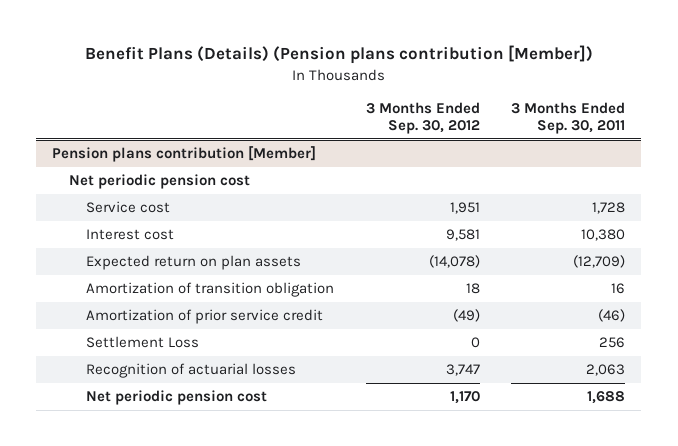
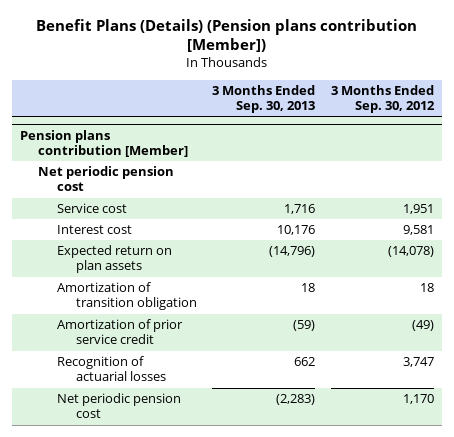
- | 3 Months Ended Sep. 30, 2012 | 3 Months Ended Sep. 30, 2011
+ | 3 Months Ended Sep. 30, 2013 | 3 Months Ended Sep. 30, 2012
@ Pension plans contribution [Member]
- Settlement Loss | 0 | 256

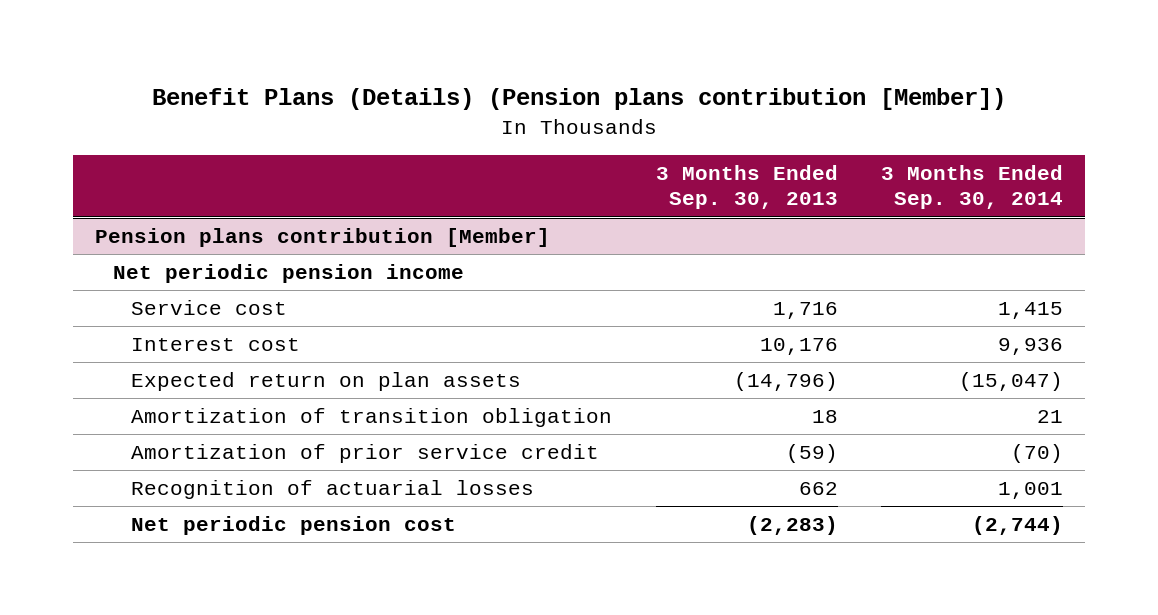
- | 3 Months Ended Sep. 30, 2013 | 3 Months Ended Sep. 30, 2012
+ | 3 Months Ended Sep. 30, 2013 | 3 Months Ended Sep. 30, 2014
@ Pension plans contribution [Member]
- Net periodic pension cost
+ Net periodic pension income

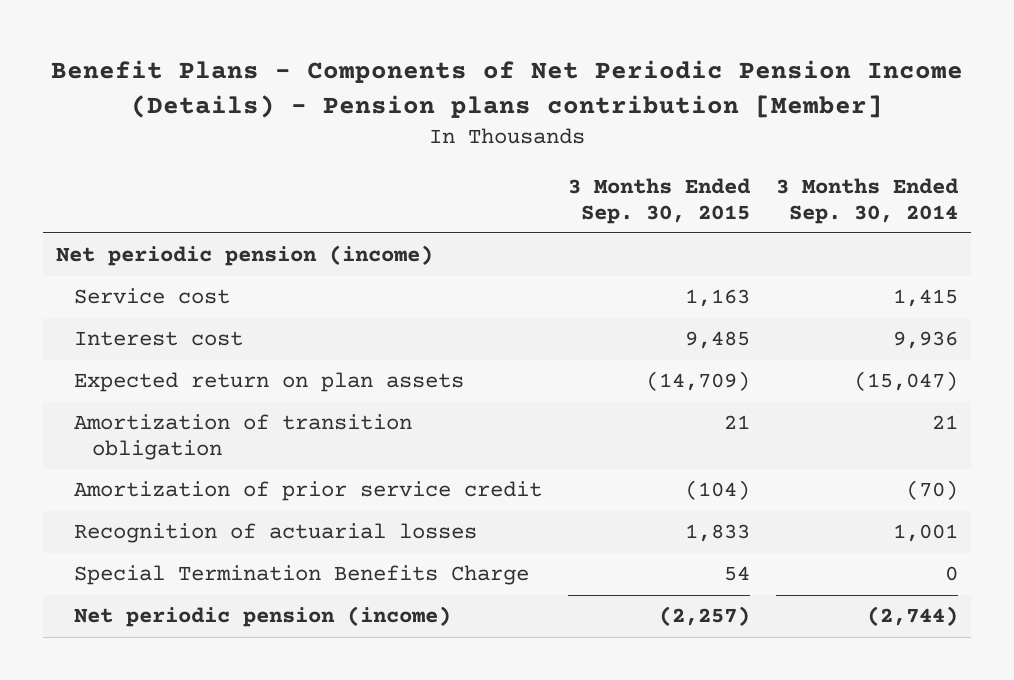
- Benefit Plans (Details) (Pension plans contribution [Member])
+ Benefit Plans - Components of Net Periodic Pension Income (Details) - Pension plans contribution [Member]
- | 3 Months Ended Sep. 30, 2013 | 3 Months Ended Sep. 30, 2014
+ | 3 Months Ended Sep. 30, 2015 | 3 Months Ended Sep. 30, 2014
- Pension plans contribution [Member]
- Net periodic pension income
+ Net periodic pension (income)
- Net periodic pension cost | (2,283) | (2,744)
+ Special Termination Benefits Charge | 54 | 0
+ Net periodic pension (income) | (2,257) | (2,744)

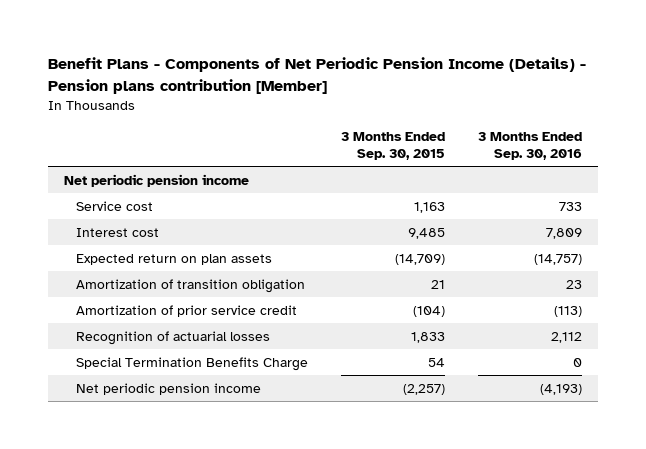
- | 3 Months Ended Sep. 30, 2015 | 3 Months Ended Sep. 30, 2014
+ | 3 Months Ended Sep. 30, 2015 | 3 Months Ended Sep. 30, 2016
- Net periodic pension (income)
+ Net periodic pension income
- Net periodic pension (income) | (2,257) | (2,744)
+ Net periodic pension income | (2,257) | (4,193)

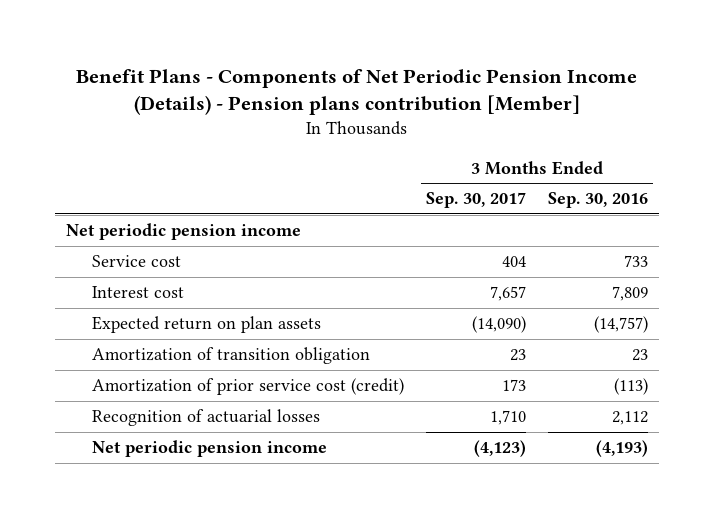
- | 3 Months Ended Sep. 30, 2015 | 3 Months Ended Sep. 30, 2016
+ | 3 Months Ended Sep. 30, 2017 | 3 Months Ended Sep. 30, 2016
- Amortization of prior service credit | (104) | (113)
+ Amortization of prior service cost (credit) | 173 | (113)
- Special Termination Benefits Charge | 54 | 0

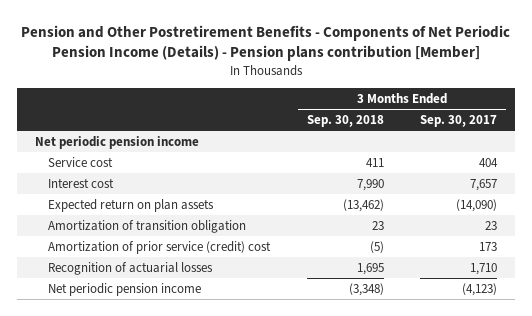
- Benefit Plans - Components of Net Periodic Pension Income (Details) - Pension plans contribution [Member]
+ Pension and Other Postretirement Benefits - Components of Net Periodic Pension Income (Details) - Pension plans contribution [Member]
- | 3 Months Ended Sep. 30, 2017 | 3 Months Ended Sep. 30, 2016
+ | 3 Months Ended Sep. 30, 2018 | 3 Months Ended Sep. 30, 2017
- Amortization of prior service cost (credit) | 173 | (113)
+ Amortization of prior service (credit) cost | (5) | 173

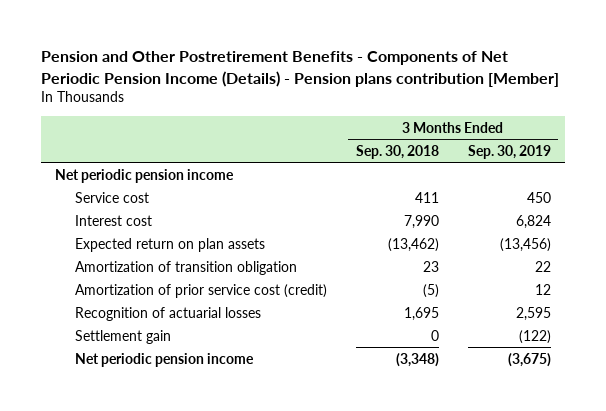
- | 3 Months Ended Sep. 30, 2018 | 3 Months Ended Sep. 30, 2017
+ | 3 Months Ended Sep. 30, 2018 | 3 Months Ended Sep. 30, 2019
- Amortization of prior service (credit) cost | (5) | 173
+ Amortization of prior service cost (credit) | (5) | 12
+ Settlement gain | 0 | (122)

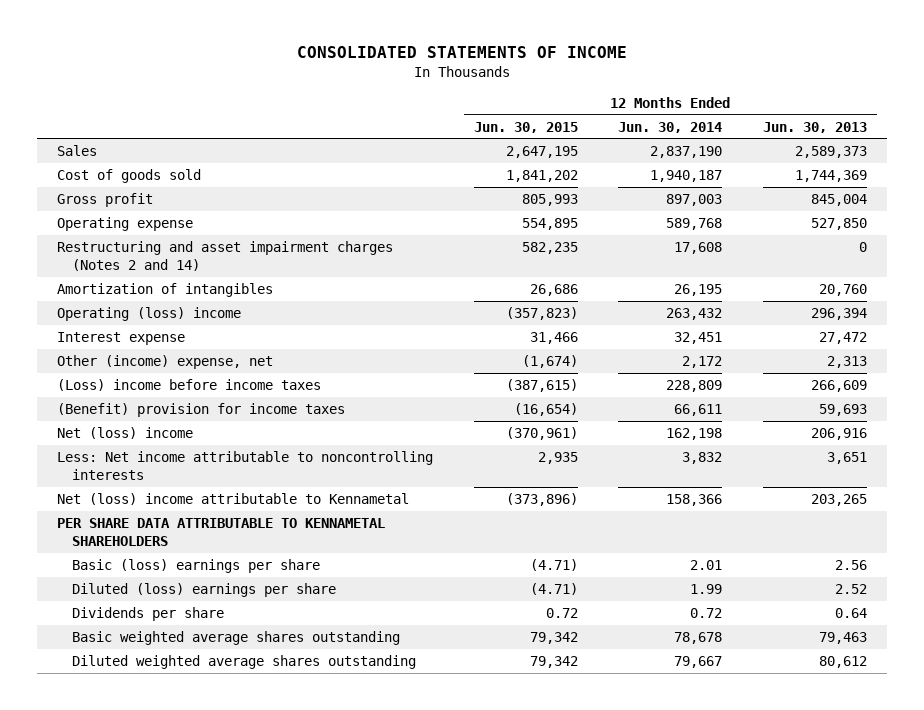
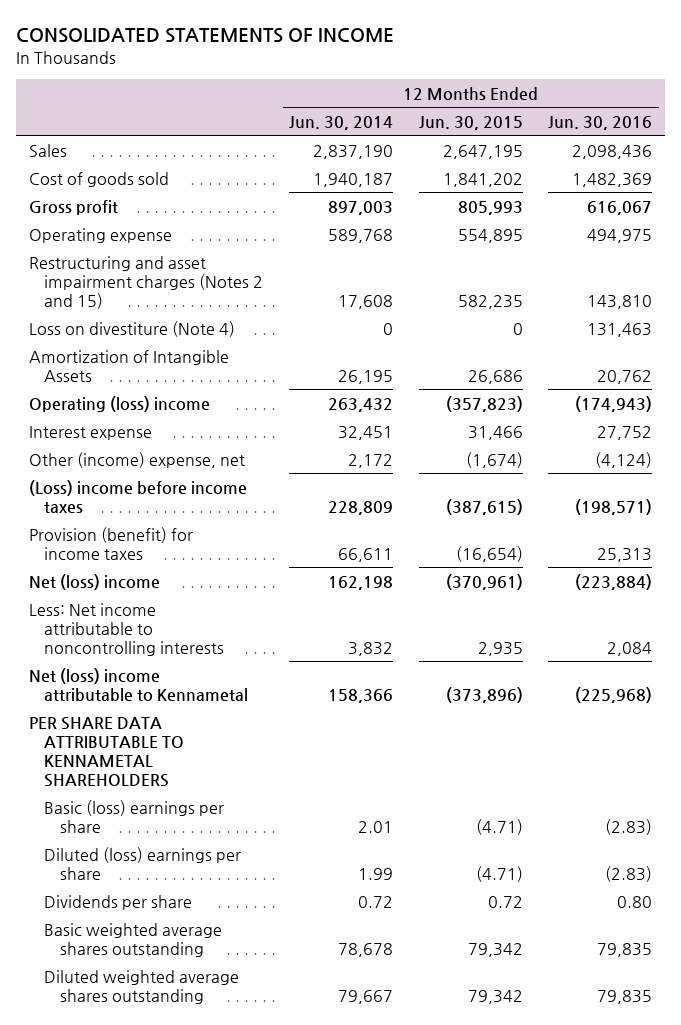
- | 12 Months Ended Jun. 30, 2015 | 12 Months Ended Jun. 30, 2014 | 12 Months Ended Jun. 30, 2013
+ | 12 Months Ended Jun. 30, 2014 | 12 Months Ended Jun. 30, 2015 | 12 Months Ended Jun. 30, 2016
- Restructuring and asset impairment charges (Notes 2 and 14) | 582,235 | 17,608 | 0
- Amortization of intangibles | 26,686 | 26,195 | 20,760
+ Restructuring and asset impairment charges (Notes 2 and 15) | 17,608 | 582,235 | 143,810
+ Loss on divestiture (Note 4) | 0 | 0 | 131,463
+ Amortization of Intangible Assets | 26,195 | 26,686 | 20,762
- (Benefit) provision for income taxes | (16,654) | 66,611 | 59,693
+ Provision (benefit) for income taxes | 66,611 | (16,654) | 25,313

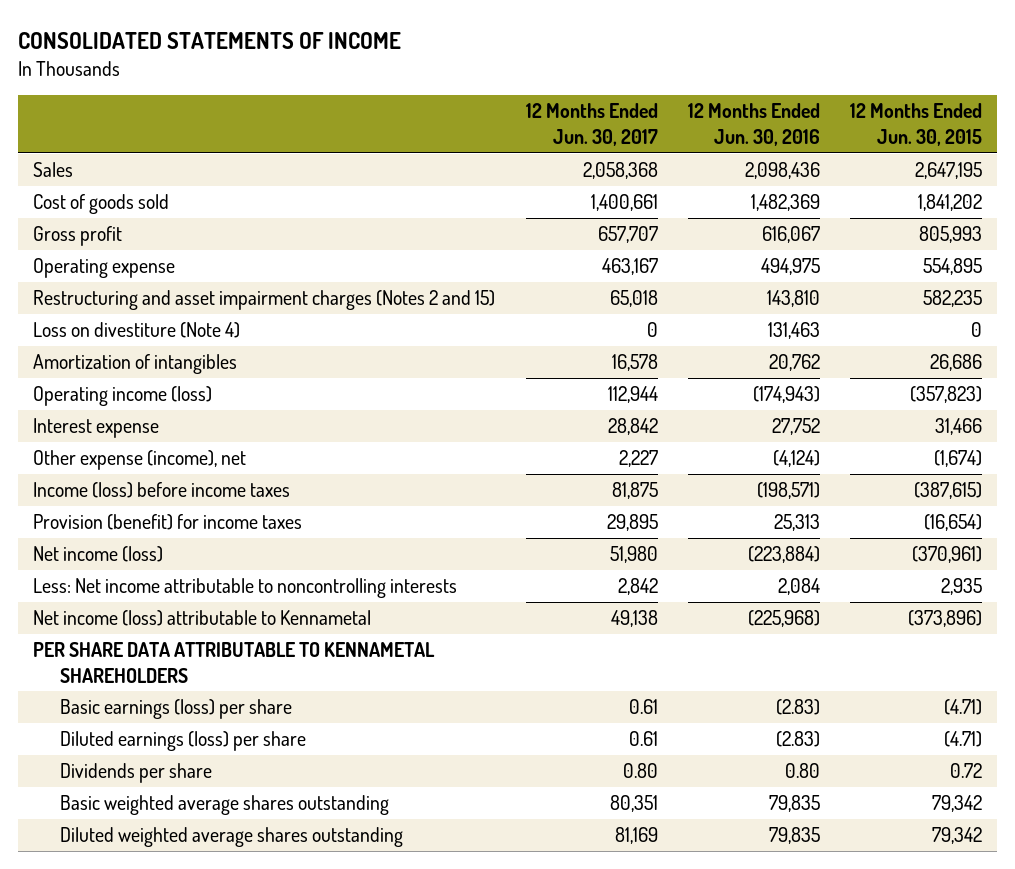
- | 12 Months Ended Jun. 30, 2014 | 12 Months Ended Jun. 30, 2015 | 12 Months Ended Jun. 30, 2016
+ | 12 Months Ended Jun. 30, 2017 | 12 Months Ended Jun. 30, 2016 | 12 Months Ended Jun. 30, 2015
- Amortization of Intangible Assets | 26,195 | 26,686 | 20,762
- Operating (loss) income | 263,432 | (357,823) | (174,943)
+ Amortization of intangibles | 16,578 | 20,762 | 26,686
+ Operating income (loss) | 112,944 | (174,943) | (357,823)
- Other (income) expense, net | 2,172 | (1,674) | (4,124)
- (Loss) income before income taxes | 228,809 | (387,615) | (198,571)
+ Other expense (income), net | 2,227 | (4,124) | (1,674)
+ Income (loss) before income taxes | 81,875 | (198,571) | (387,615)
- Net (loss) income | 162,198 | (370,961) | (223,884)
+ Net income (loss) | 51,980 | (223,884) | (370,961)
- Net (loss) income attributable to Kennametal | 158,366 | (373,896) | (225,968)
+ Net income (loss) attributable to Kennametal | 49,138 | (225,968) | (373,896)
- Basic (loss) earnings per share | 2.01 | (4.71) | (2.83)
- Diluted (loss) earnings per share | 1.99 | (4.71) | (2.83)
+ Basic earnings (loss) per share | 0.61 | (2.83) | (4.71)
+ Diluted earnings (loss) per share | 0.61 | (2.83) | (4.71)

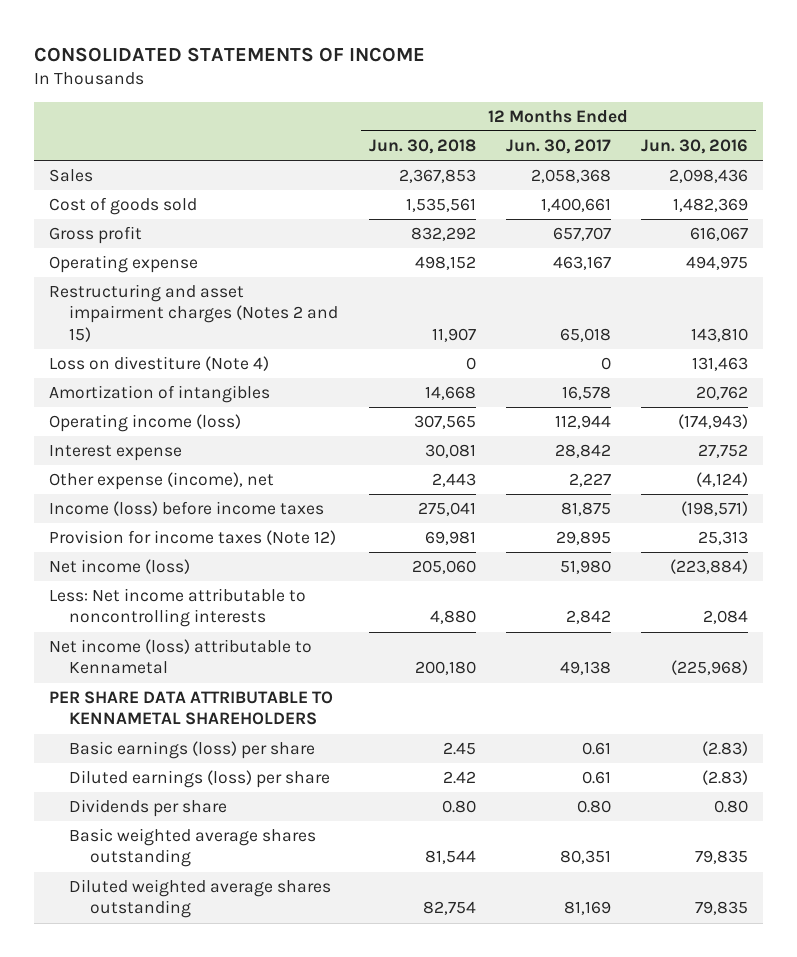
- | 12 Months Ended Jun. 30, 2017 | 12 Months Ended Jun. 30, 2016 | 12 Months Ended Jun. 30, 2015
+ | 12 Months Ended Jun. 30, 2018 | 12 Months Ended Jun. 30, 2017 | 12 Months Ended Jun. 30, 2016
- Provision (benefit) for income taxes | 29,895 | 25,313 | (16,654)
+ Provision for income taxes (Note 12) | 69,981 | 29,895 | 25,313

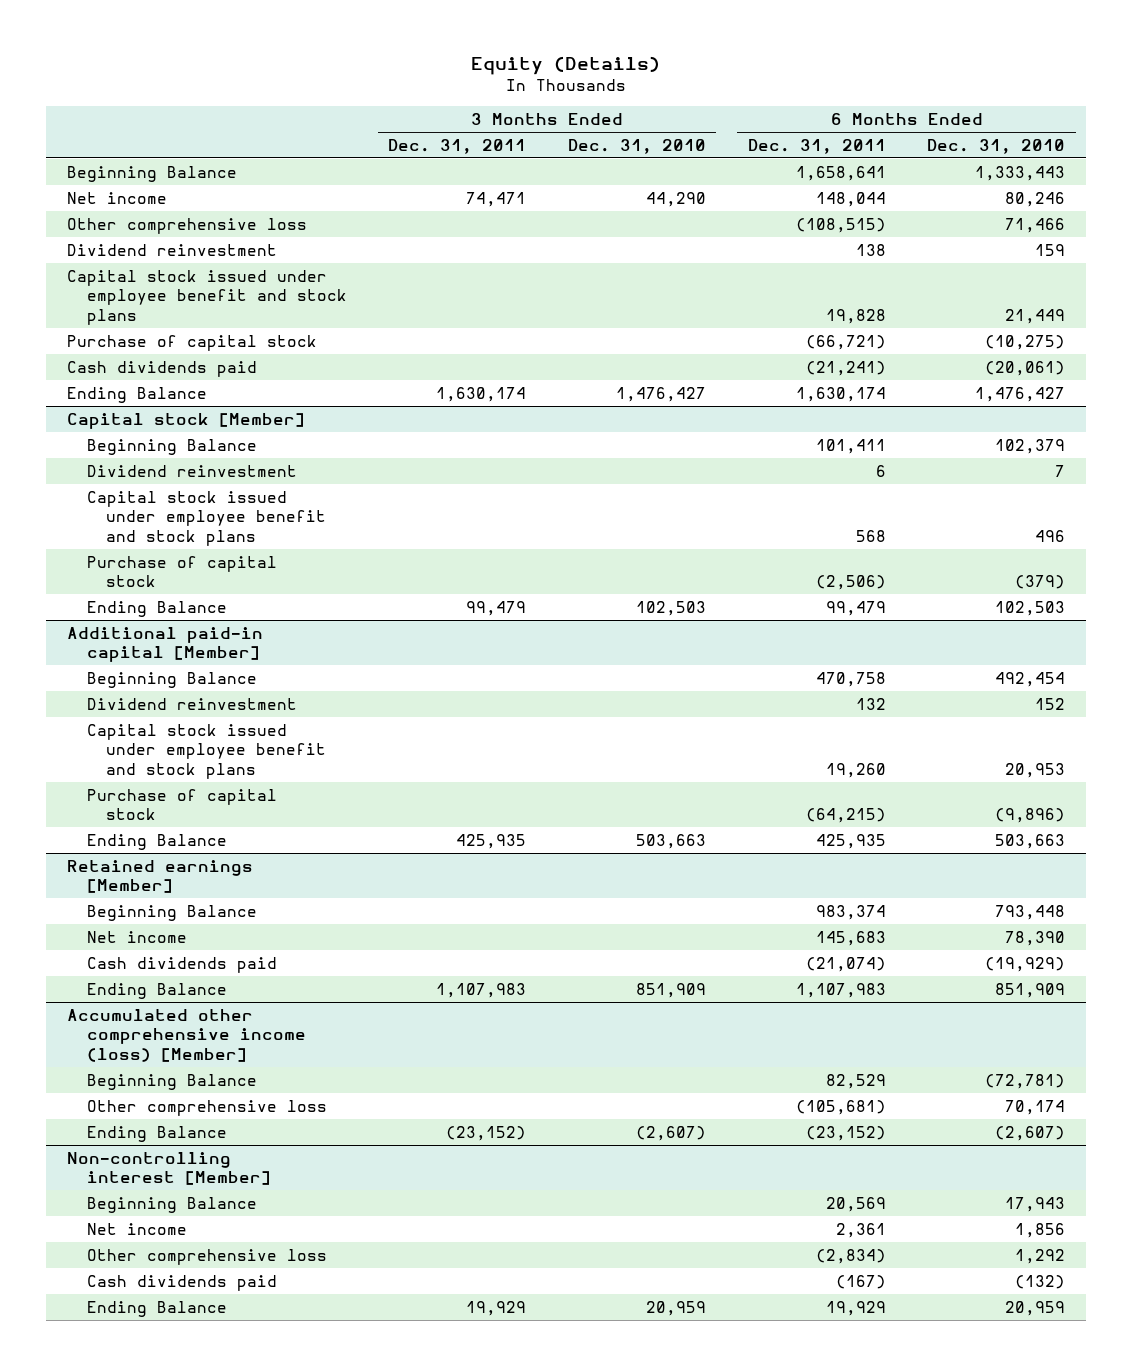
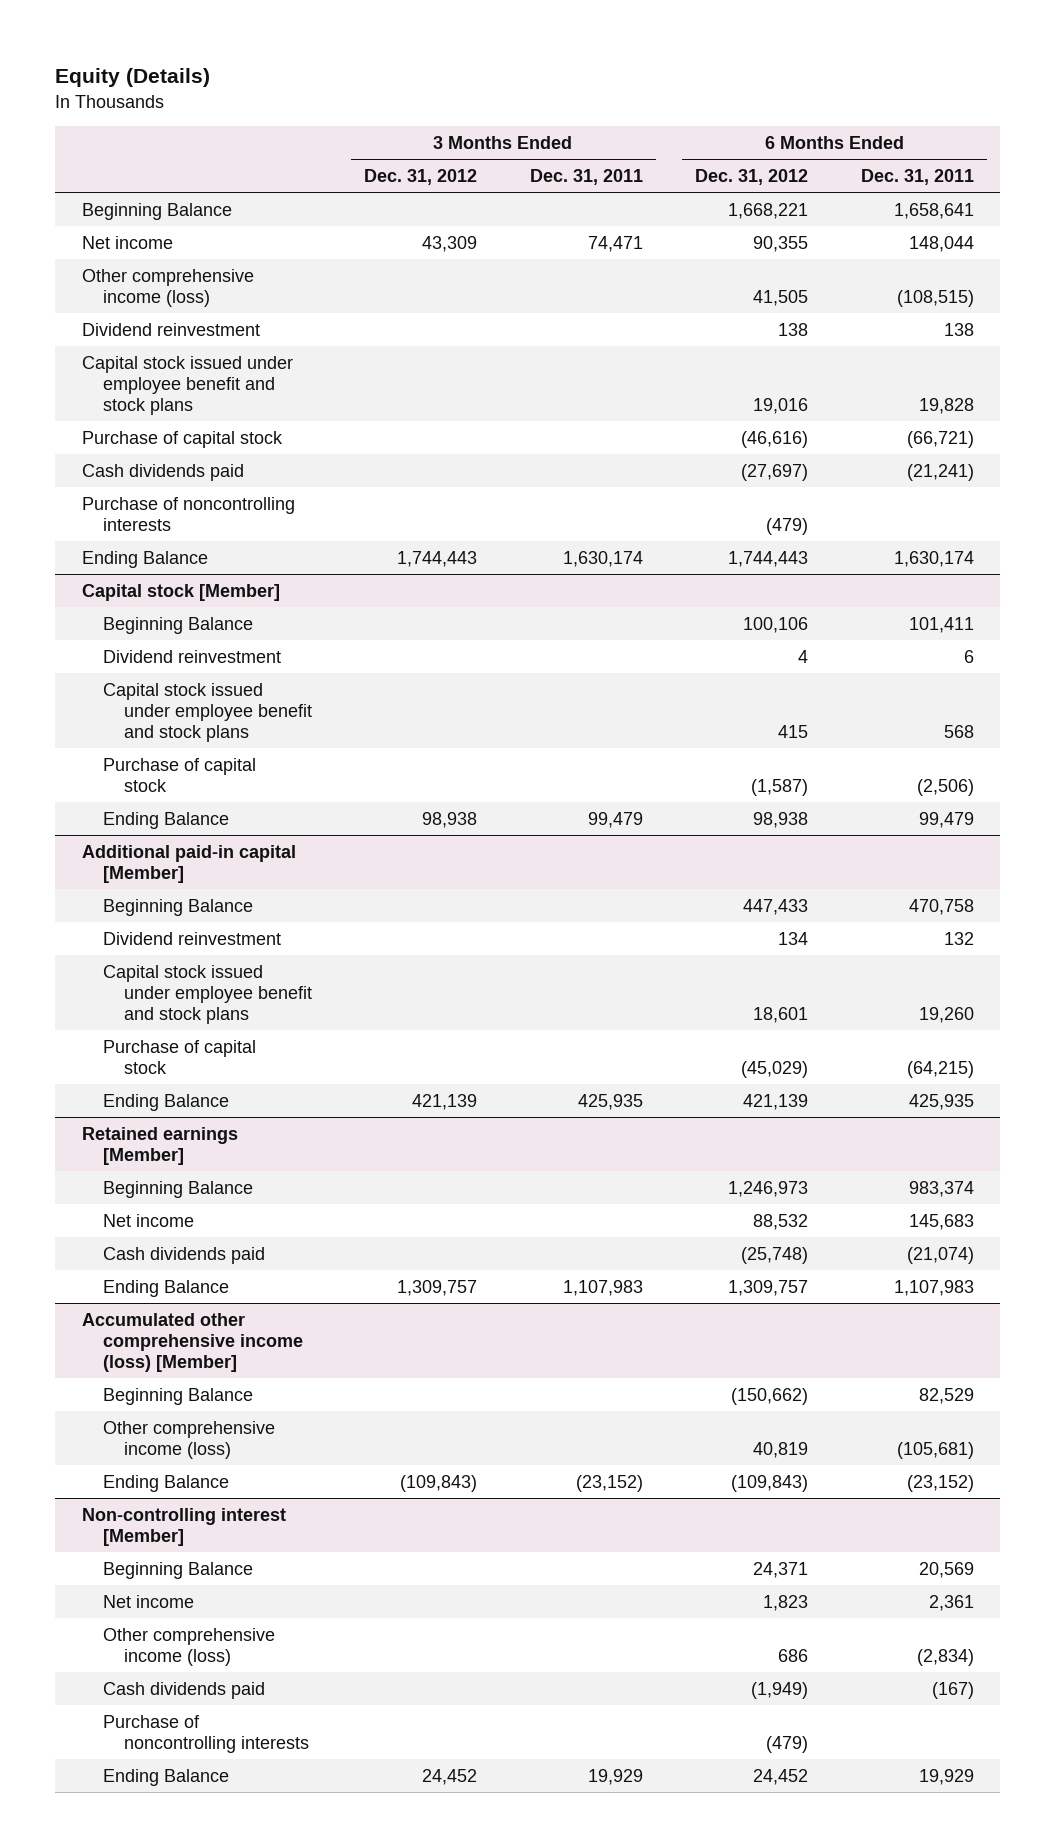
- | 3 Months Ended Dec. 31, 2011 | 3 Months Ended Dec. 31, 2010 | 6 Months Ended Dec. 31, 2011 | 6 Months Ended Dec. 31, 2010
+ | 3 Months Ended Dec. 31, 2012 | 3 Months Ended Dec. 31, 2011 | 6 Months Ended Dec. 31, 2012 | 6 Months Ended Dec. 31, 2011
- Other comprehensive loss | | | (108,515) | 71,466
+ Other comprehensive income (loss) | | | 41,505 | (108,515)
+ Purchase of noncontrolling interests | | | (479) |
@ Accumulated other comprehensive income (loss) [Member]
- Other comprehensive loss | | | (105,681) | 70,174
+ Other comprehensive income (loss) | | | 40,819 | (105,681)
@ Non-controlling interest [Member]
- Other comprehensive loss | | | (2,834) | 1,292
+ Other comprehensive income (loss) | | | 686 | (2,834)
+ Purchase of noncontrolling interests | | | (479) |

